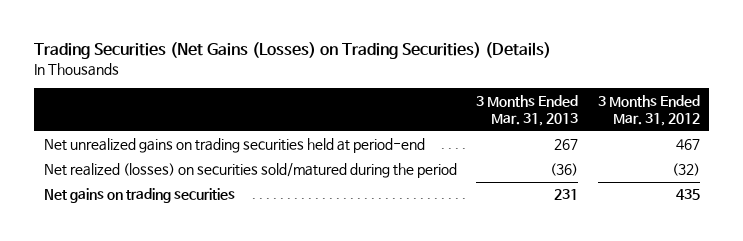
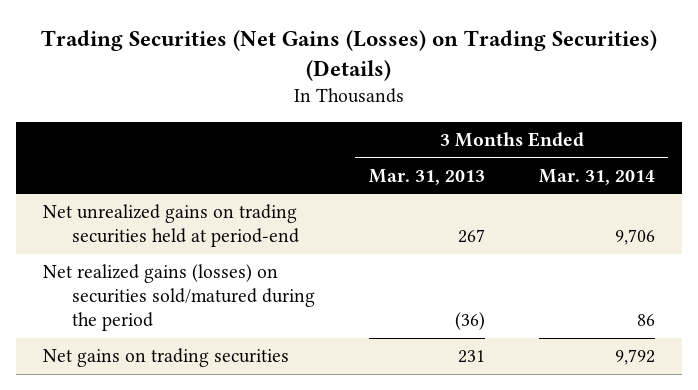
- | 3 Months Ended Mar. 31, 2013 | 3 Months Ended Mar. 31, 2012
+ | 3 Months Ended Mar. 31, 2013 | 3 Months Ended Mar. 31, 2014
- Net realized (losses) on securities sold/matured during the period | (36) | (32)
+ Net realized gains (losses) on securities sold/matured during the period | (36) | 86

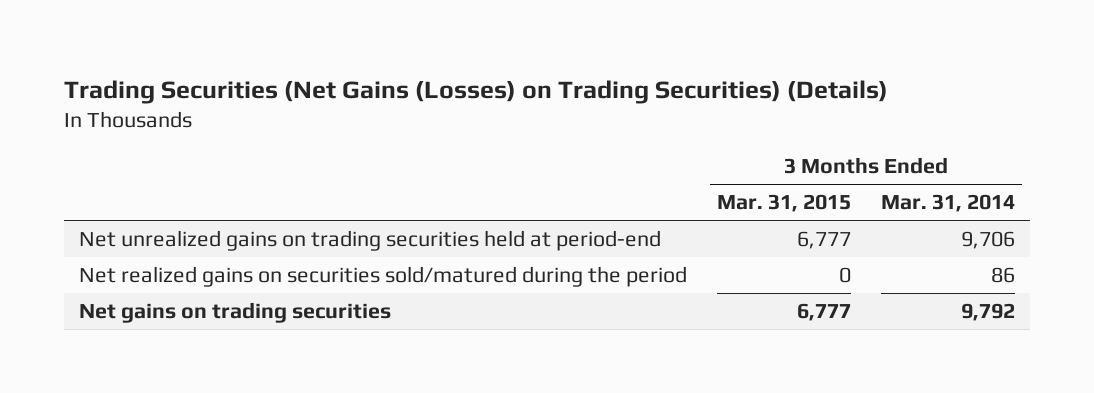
- | 3 Months Ended Mar. 31, 2013 | 3 Months Ended Mar. 31, 2014
+ | 3 Months Ended Mar. 31, 2015 | 3 Months Ended Mar. 31, 2014
- Net realized gains (losses) on securities sold/matured during the period | (36) | 86
+ Net realized gains on securities sold/matured during the period | 0 | 86

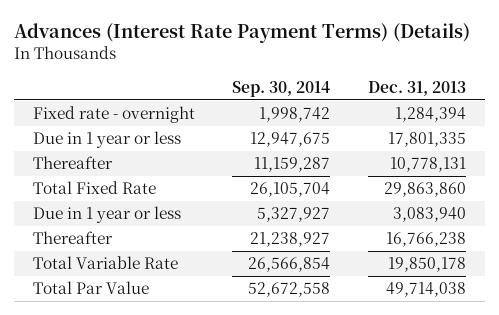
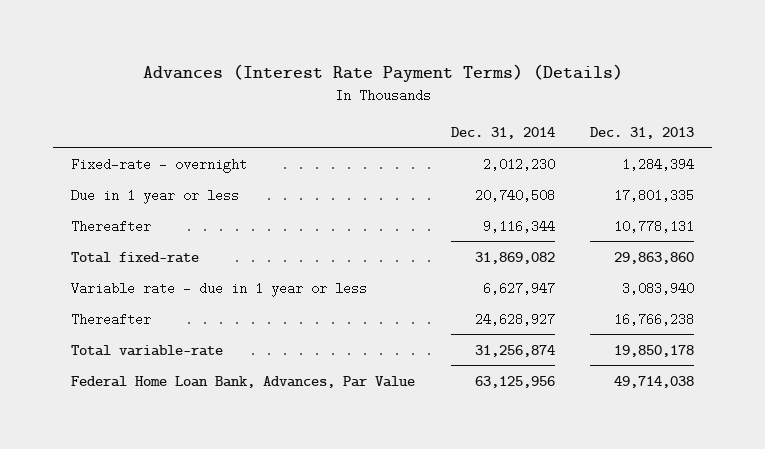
- | Sep. 30, 2014 | Dec. 31, 2013
+ | Dec. 31, 2014 | Dec. 31, 2013
- Fixed rate - overnight | 1,998,742 | 1,284,394
+ Fixed-rate - overnight | 2,012,230 | 1,284,394
- Total Fixed Rate | 26,105,704 | 29,863,860
- Due in 1 year or less | 5,327,927 | 3,083,940
+ Total fixed-rate | 31,869,082 | 29,863,860
+ Variable rate - due in 1 year or less | 6,627,947 | 3,083,940
- Total Variable Rate | 26,566,854 | 19,850,178
- Total Par Value | 52,672,558 | 49,714,038
+ Total variable-rate | 31,256,874 | 19,850,178
+ Federal Home Loan Bank, Advances, Par Value | 63,125,956 | 49,714,038

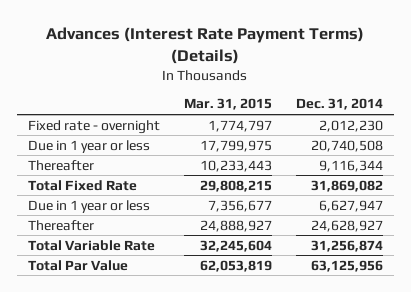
- | Dec. 31, 2014 | Dec. 31, 2013
+ | Mar. 31, 2015 | Dec. 31, 2014
- Fixed-rate - overnight | 2,012,230 | 1,284,394
+ Fixed rate - overnight | 1,774,797 | 2,012,230
- Total fixed-rate | 31,869,082 | 29,863,860
- Variable rate - due in 1 year or less | 6,627,947 | 3,083,940
+ Total Fixed Rate | 29,808,215 | 31,869,082
+ Due in 1 year or less | 7,356,677 | 6,627,947
- Total variable-rate | 31,256,874 | 19,850,178
- Federal Home Loan Bank, Advances, Par Value | 63,125,956 | 49,714,038
+ Total Variable Rate | 32,245,604 | 31,256,874
+ Total Par Value | 62,053,819 | 63,125,956

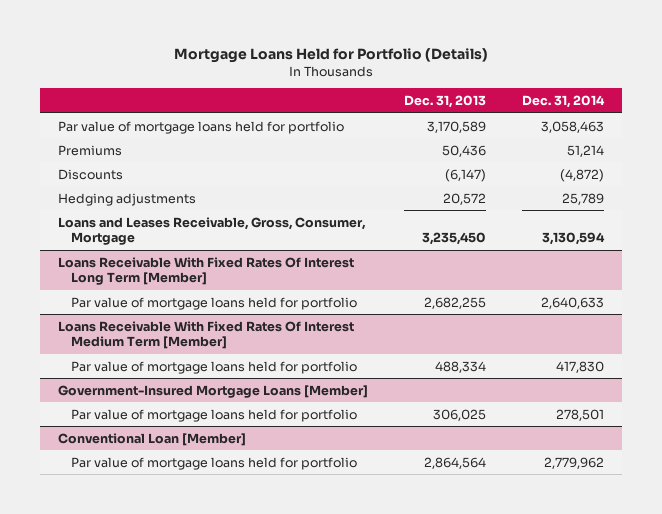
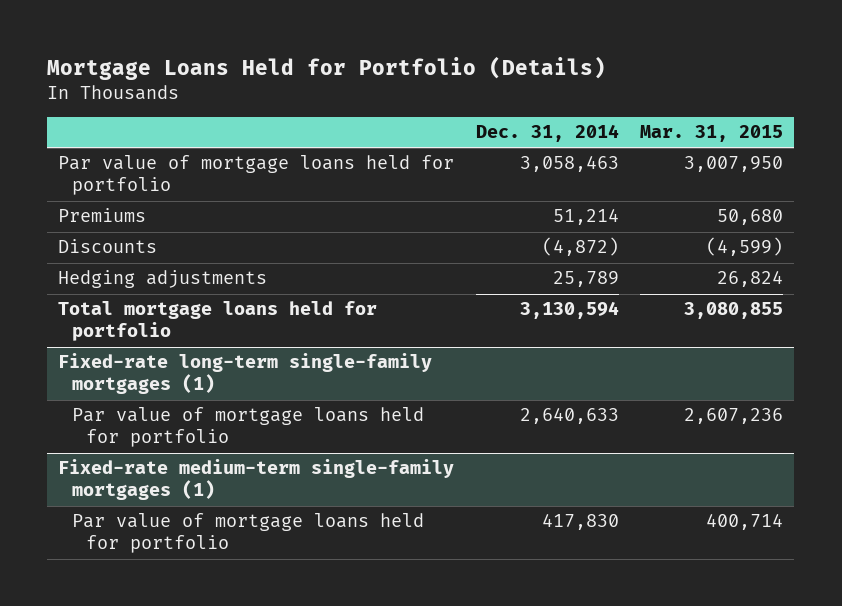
- | Dec. 31, 2013 | Dec. 31, 2014
+ | Dec. 31, 2014 | Mar. 31, 2015
- Loans and Leases Receivable, Gross, Consumer, Mortgage | 3,235,450 | 3,130,594
- Loans Receivable With Fixed Rates Of Interest Long Term [Member]
+ Total mortgage loans held for portfolio | 3,130,594 | 3,080,855
+ Fixed-rate long-term single-family mortgages (1)
- Loans Receivable With Fixed Rates Of Interest Medium Term [Member]
+ Fixed-rate medium-term single-family mortgages (1)
- Government-Insured Mortgage Loans [Member]
- Par value of mortgage loans held for portfolio | 306,025 | 278,501
- Conventional Loan [Member]
- Par value of mortgage loans held for portfolio | 2,864,564 | 2,779,962

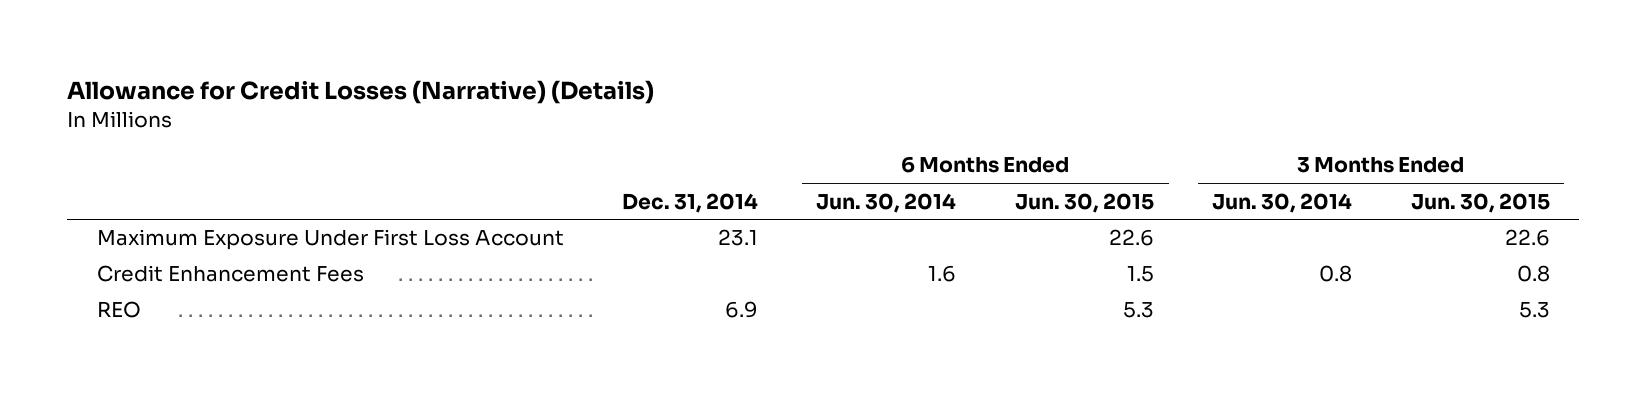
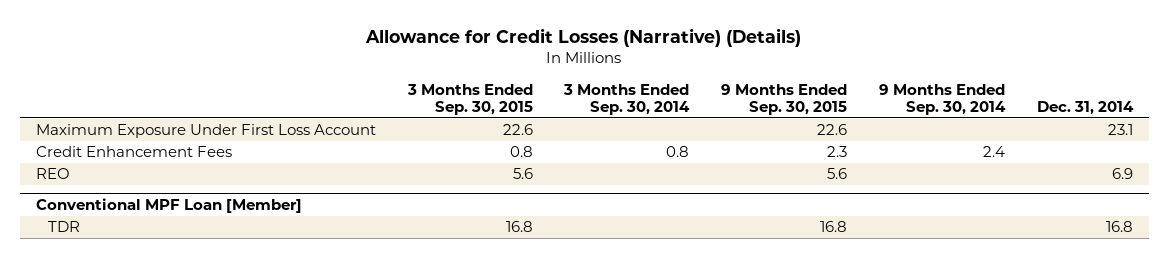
- | Dec. 31, 2014 | 6 Months Ended Jun. 30, 2014 | 6 Months Ended Jun. 30, 2015 | 3 Months Ended Jun. 30, 2014 | 3 Months Ended Jun. 30, 2015
+ | 3 Months Ended Sep. 30, 2015 | 3 Months Ended Sep. 30, 2014 | 9 Months Ended Sep. 30, 2015 | 9 Months Ended Sep. 30, 2014 | Dec. 31, 2014
+ Conventional MPF Loan [Member]
+ TDR | 16.8 | | 16.8 | | 16.8

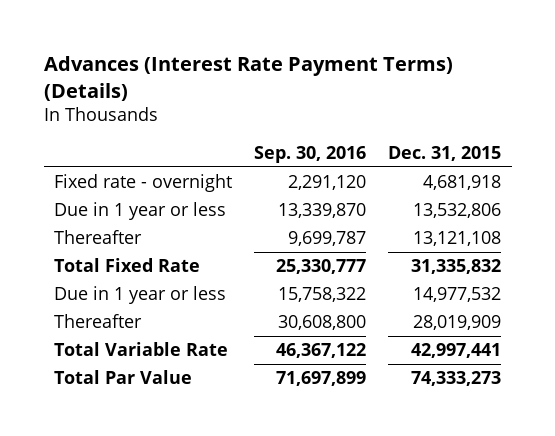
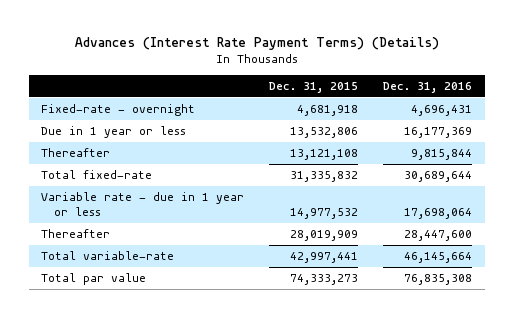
- | Sep. 30, 2016 | Dec. 31, 2015
+ | Dec. 31, 2015 | Dec. 31, 2016
- Fixed rate - overnight | 2,291,120 | 4,681,918
+ Fixed-rate - overnight | 4,681,918 | 4,696,431
- Total Fixed Rate | 25,330,777 | 31,335,832
- Due in 1 year or less | 15,758,322 | 14,977,532
+ Total fixed-rate | 31,335,832 | 30,689,644
+ Variable rate - due in 1 year or less | 14,977,532 | 17,698,064
- Total Variable Rate | 46,367,122 | 42,997,441
- Total Par Value | 71,697,899 | 74,333,273
+ Total variable-rate | 42,997,441 | 46,145,664
+ Total par value | 74,333,273 | 76,835,308

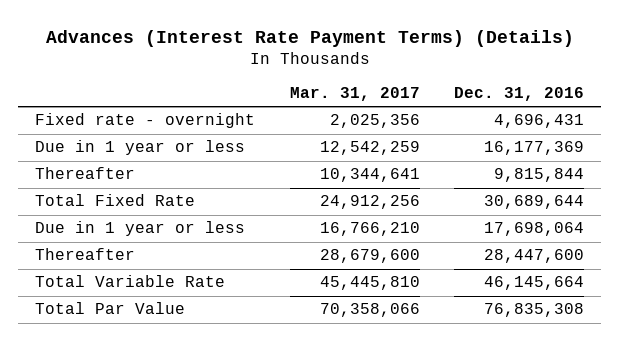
- | Dec. 31, 2015 | Dec. 31, 2016
+ | Mar. 31, 2017 | Dec. 31, 2016
- Fixed-rate - overnight | 4,681,918 | 4,696,431
+ Fixed rate - overnight | 2,025,356 | 4,696,431
- Total fixed-rate | 31,335,832 | 30,689,644
- Variable rate - due in 1 year or less | 14,977,532 | 17,698,064
+ Total Fixed Rate | 24,912,256 | 30,689,644
+ Due in 1 year or less | 16,766,210 | 17,698,064
- Total variable-rate | 42,997,441 | 46,145,664
- Total par value | 74,333,273 | 76,835,308
+ Total Variable Rate | 45,445,810 | 46,145,664
+ Total Par Value | 70,358,066 | 76,835,308

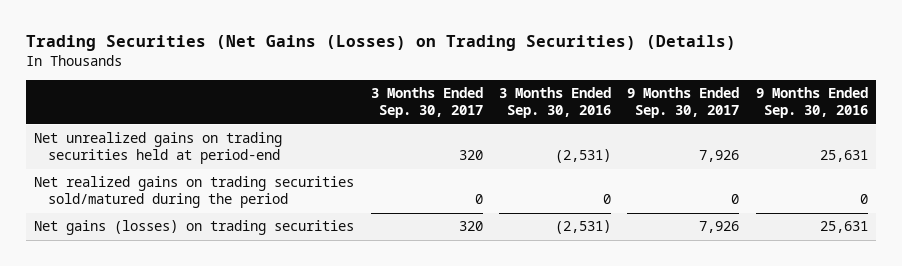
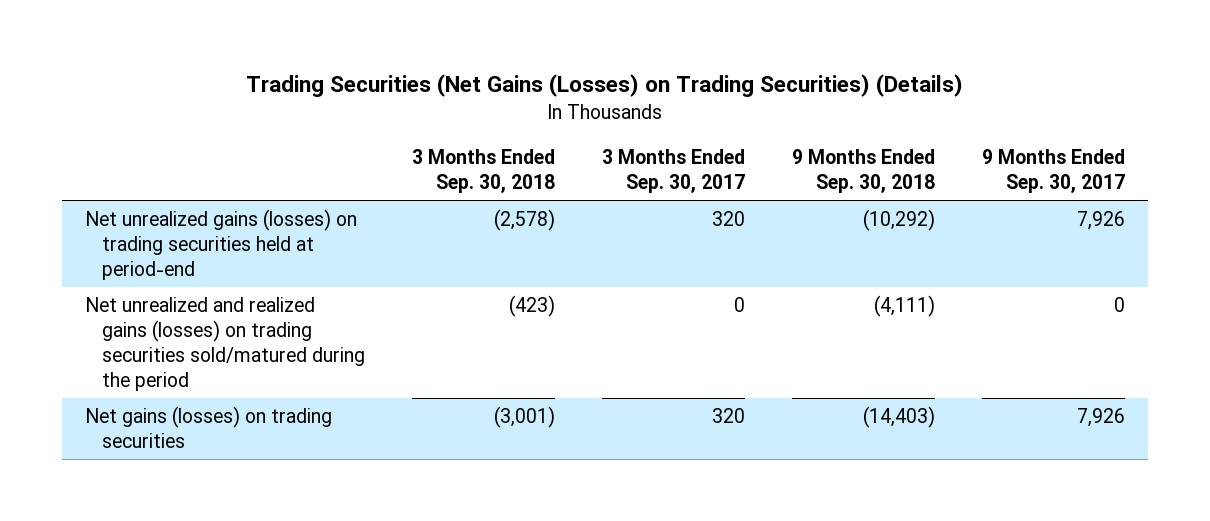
- | 3 Months Ended Sep. 30, 2017 | 3 Months Ended Sep. 30, 2016 | 9 Months Ended Sep. 30, 2017 | 9 Months Ended Sep. 30, 2016
+ | 3 Months Ended Sep. 30, 2018 | 3 Months Ended Sep. 30, 2017 | 9 Months Ended Sep. 30, 2018 | 9 Months Ended Sep. 30, 2017
- Net unrealized gains on trading securities held at period-end | 320 | (2,531) | 7,926 | 25,631
- Net realized gains on trading securities sold/matured during the period | 0 | 0 | 0 | 0
+ Net unrealized gains (losses) on trading securities held at period-end | (2,578) | 320 | (10,292) | 7,926
+ Net unrealized and realized gains (losses) on trading securities sold/matured during the period | (423) | 0 | (4,111) | 0

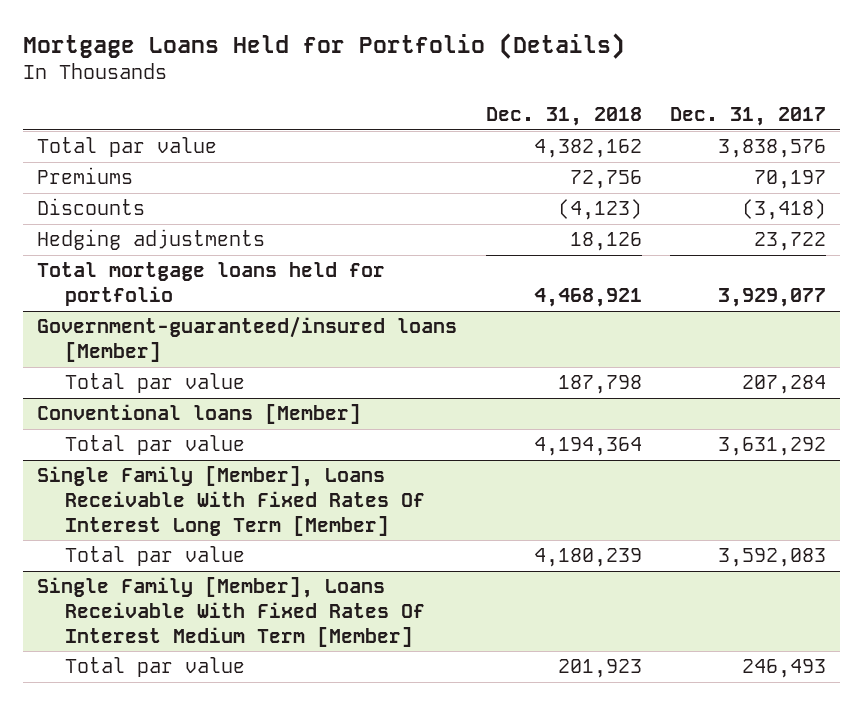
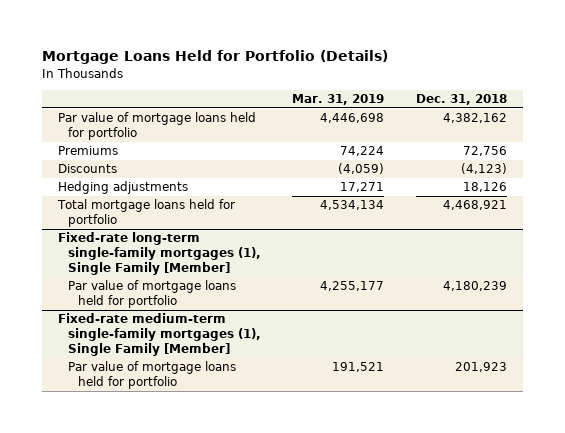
- | Dec. 31, 2018 | Dec. 31, 2017
+ | Mar. 31, 2019 | Dec. 31, 2018
- Total par value | 4,382,162 | 3,838,576
+ Par value of mortgage loans held for portfolio | 4,446,698 | 4,382,162
- Government-guaranteed/insured loans [Member]
- Total par value | 187,798 | 207,284
- Conventional loans [Member]
- Total par value | 4,194,364 | 3,631,292
- Single Family [Member], Loans Receivable With Fixed Rates Of Interest Long Term [Member]
- Total par value | 4,180,239 | 3,592,083
- Single Family [Member], Loans Receivable With Fixed Rates Of Interest Medium Term [Member]
- Total par value | 201,923 | 246,493
+ Fixed-rate long-term single-family mortgages (1), Single Family [Member]
+ Par value of mortgage loans held for portfolio | 4,255,177 | 4,180,239
+ Fixed-rate medium-term single-family mortgages (1), Single Family [Member]
+ Par value of mortgage loans held for portfolio | 191,521 | 201,923

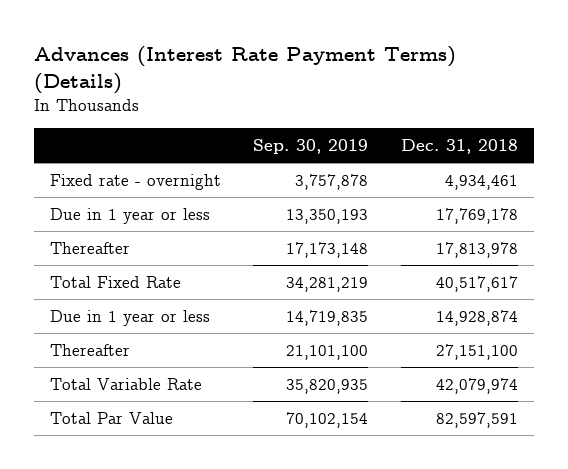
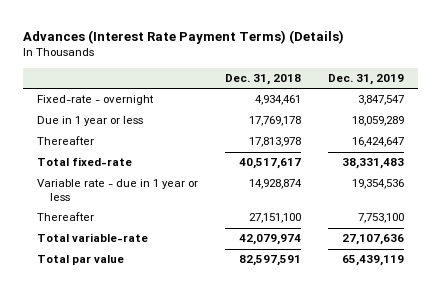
- | Sep. 30, 2019 | Dec. 31, 2018
+ | Dec. 31, 2018 | Dec. 31, 2019
- Fixed rate - overnight | 3,757,878 | 4,934,461
+ Fixed-rate - overnight | 4,934,461 | 3,847,547
- Total Fixed Rate | 34,281,219 | 40,517,617
- Due in 1 year or less | 14,719,835 | 14,928,874
+ Total fixed-rate | 40,517,617 | 38,331,483
+ Variable rate - due in 1 year or less | 14,928,874 | 19,354,536
- Total Variable Rate | 35,820,935 | 42,079,974
- Total Par Value | 70,102,154 | 82,597,591
+ Total variable-rate | 42,079,974 | 27,107,636
+ Total par value | 82,597,591 | 65,439,119

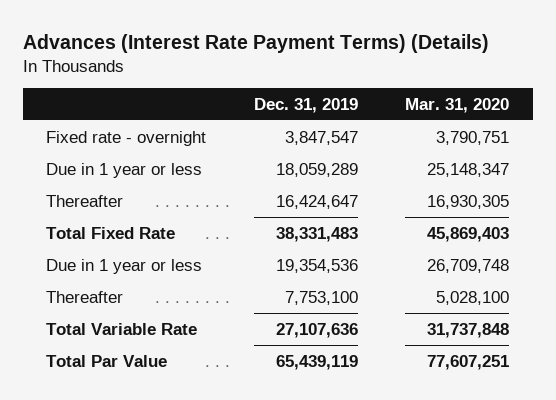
- | Dec. 31, 2018 | Dec. 31, 2019
+ | Dec. 31, 2019 | Mar. 31, 2020
- Fixed-rate - overnight | 4,934,461 | 3,847,547
+ Fixed rate - overnight | 3,847,547 | 3,790,751
- Total fixed-rate | 40,517,617 | 38,331,483
- Variable rate - due in 1 year or less | 14,928,874 | 19,354,536
+ Total Fixed Rate | 38,331,483 | 45,869,403
+ Due in 1 year or less | 19,354,536 | 26,709,748
- Total variable-rate | 42,079,974 | 27,107,636
- Total par value | 82,597,591 | 65,439,119
+ Total Variable Rate | 27,107,636 | 31,737,848
+ Total Par Value | 65,439,119 | 77,607,251

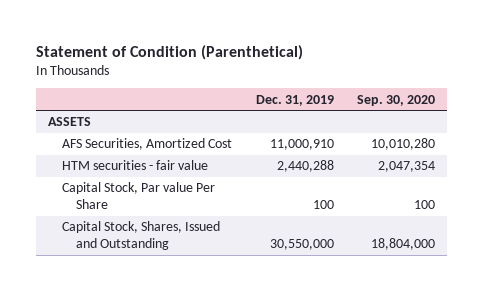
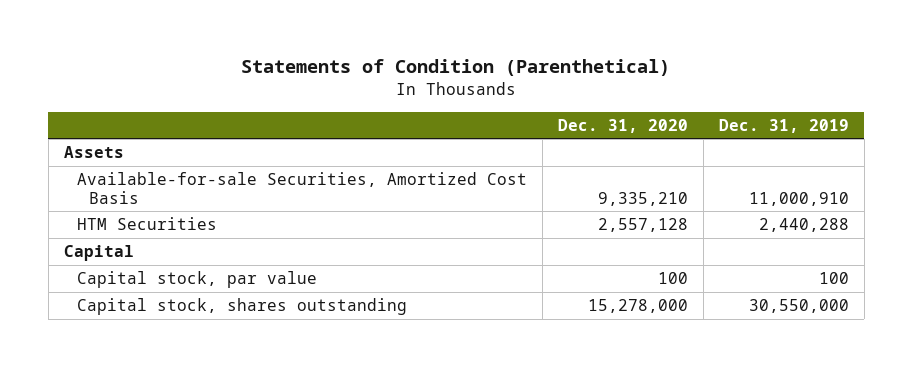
- Statement of Condition (Parenthetical)
+ Statements of Condition (Parenthetical)
- | Dec. 31, 2019 | Sep. 30, 2020
+ | Dec. 31, 2020 | Dec. 31, 2019
- ASSETS
- AFS Securities, Amortized Cost | 11,000,910 | 10,010,280
- HTM securities - fair value | 2,440,288 | 2,047,354
- Capital Stock, Par value Per Share | 100 | 100
- Capital Stock, Shares, Issued and Outstanding | 30,550,000 | 18,804,000
+ Assets
+ Available-for-sale Securities, Amortized Cost Basis | 9,335,210 | 11,000,910
+ HTM Securities | 2,557,128 | 2,440,288
+ Capital
+ Capital stock, par value | 100 | 100
+ Capital stock, shares outstanding | 15,278,000 | 30,550,000

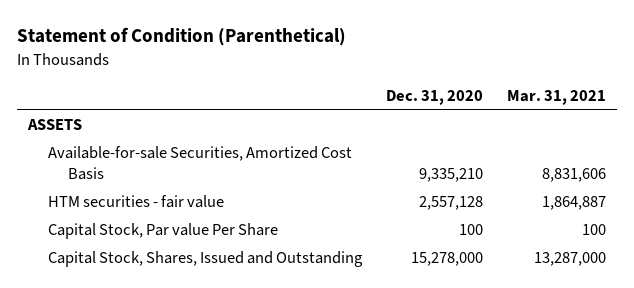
- Statements of Condition (Parenthetical)
+ Statement of Condition (Parenthetical)
- | Dec. 31, 2020 | Dec. 31, 2019
+ | Dec. 31, 2020 | Mar. 31, 2021
- Assets
+ ASSETS
- HTM Securities | 2,557,128 | 2,440,288
- Capital
- Capital stock, par value | 100 | 100
- Capital stock, shares outstanding | 15,278,000 | 30,550,000
+ HTM securities - fair value | 2,557,128 | 1,864,887
+ Capital Stock, Par value Per Share | 100 | 100
+ Capital Stock, Shares, Issued and Outstanding | 15,278,000 | 13,287,000

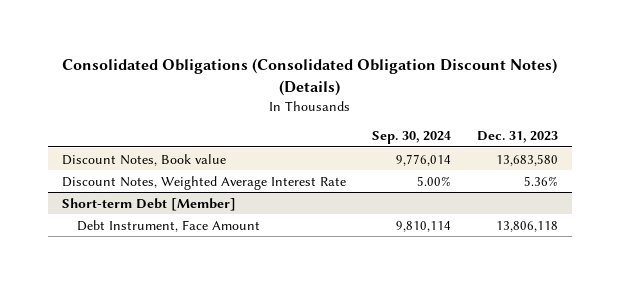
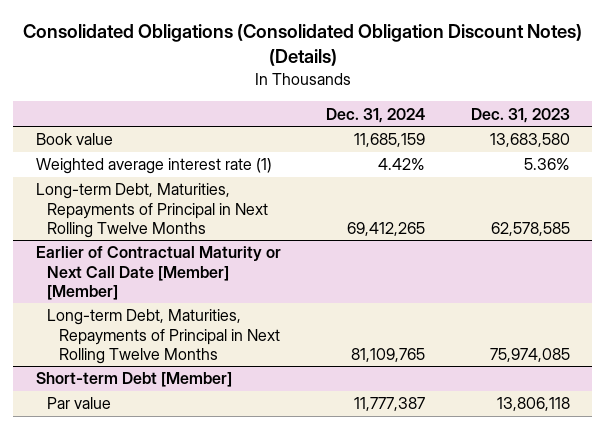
- | Sep. 30, 2024 | Dec. 31, 2023
+ | Dec. 31, 2024 | Dec. 31, 2023
- Discount Notes, Book value | 9,776,014 | 13,683,580
- Discount Notes, Weighted Average Interest Rate | 5.00% | 5.36%
+ Book value | 11,685,159 | 13,683,580
+ Weighted average interest rate (1) | 4.42% | 5.36%
+ Long-term Debt, Maturities, Repayments of Principal in Next Rolling Twelve Months | 69,412,265 | 62,578,585
+ Earlier of Contractual Maturity or Next Call Date [Member] [Member]
+ Long-term Debt, Maturities, Repayments of Principal in Next Rolling Twelve Months | 81,109,765 | 75,974,085
@ Short-term Debt [Member]
- Debt Instrument, Face Amount | 9,810,114 | 13,806,118
+ Par value | 11,777,387 | 13,806,118

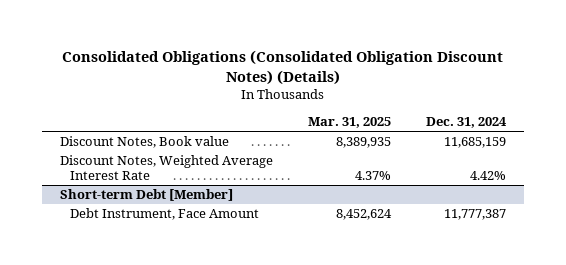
- | Dec. 31, 2024 | Dec. 31, 2023
+ | Mar. 31, 2025 | Dec. 31, 2024
- Book value | 11,685,159 | 13,683,580
- Weighted average interest rate (1) | 4.42% | 5.36%
- Long-term Debt, Maturities, Repayments of Principal in Next Rolling Twelve Months | 69,412,265 | 62,578,585
- Earlier of Contractual Maturity or Next Call Date [Member] [Member]
- Long-term Debt, Maturities, Repayments of Principal in Next Rolling Twelve Months | 81,109,765 | 75,974,085
+ Discount Notes, Book value | 8,389,935 | 11,685,159
+ Discount Notes, Weighted Average Interest Rate | 4.37% | 4.42%
@ Short-term Debt [Member]
- Par value | 11,777,387 | 13,806,118
+ Debt Instrument, Face Amount | 8,452,624 | 11,777,387

